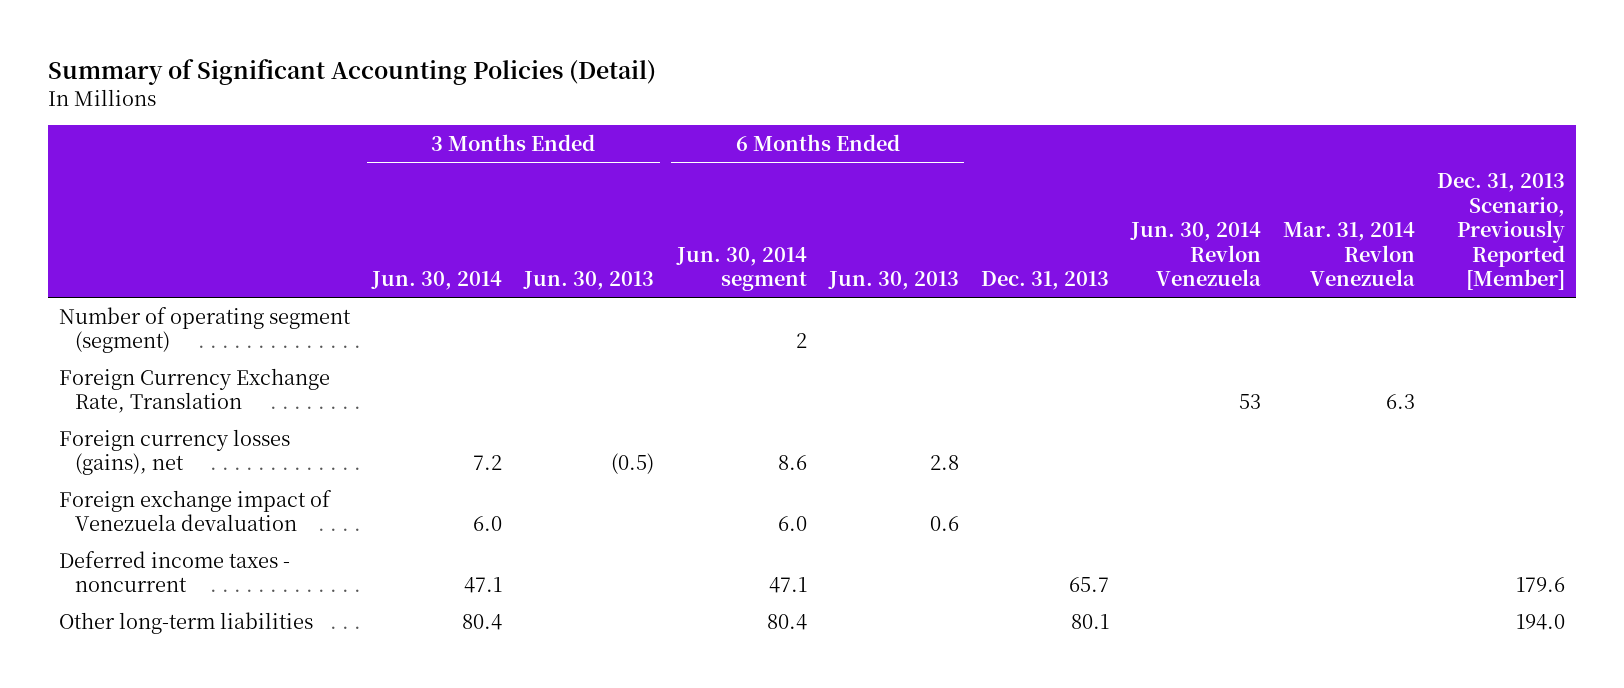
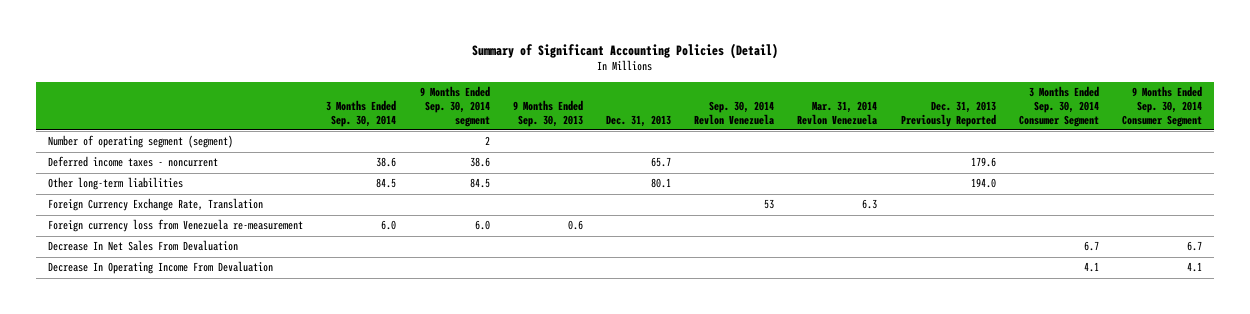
- | 3 Months Ended Jun. 30, 2014 | 3 Months Ended Jun. 30, 2013 | 6 Months Ended Jun. 30, 2014 segment | 6 Months Ended Jun. 30, 2013 | Dec. 31, 2013 | Jun. 30, 2014 Revlon Venezuela | Mar. 31, 2014 Revlon Venezuela | Dec. 31, 2013 Scenario, Previously Reported [Member]
+ | 3 Months Ended Sep. 30, 2014 | 9 Months Ended Sep. 30, 2014 segment | 9 Months Ended Sep. 30, 2013 | Dec. 31, 2013 | Sep. 30, 2014 Revlon Venezuela | Mar. 31, 2014 Revlon Venezuela | Dec. 31, 2013 Previously Reported | 3 Months Ended Sep. 30, 2014 Consumer Segment | 9 Months Ended Sep. 30, 2014 Consumer Segment
- Foreign currency losses (gains), net | 7.2 | (0.5) | 8.6 | 2.8 | | | |
- Foreign exchange impact of Venezuela devaluation | 6.0 | | 6.0 | 0.6 | | | |
moved down: Foreign Currency Exchange Rate, Translation | | | | | 53 | 6.3 | | |
+ Foreign currency loss from Venezuela re-measurement | 6.0 | 6.0 | 0.6 | | | | | |
+ Decrease In Net Sales From Devaluation | | | | | | | | 6.7 | 6.7
+ Decrease In Operating Income From Devaluation | | | | | | | | 4.1 | 4.1

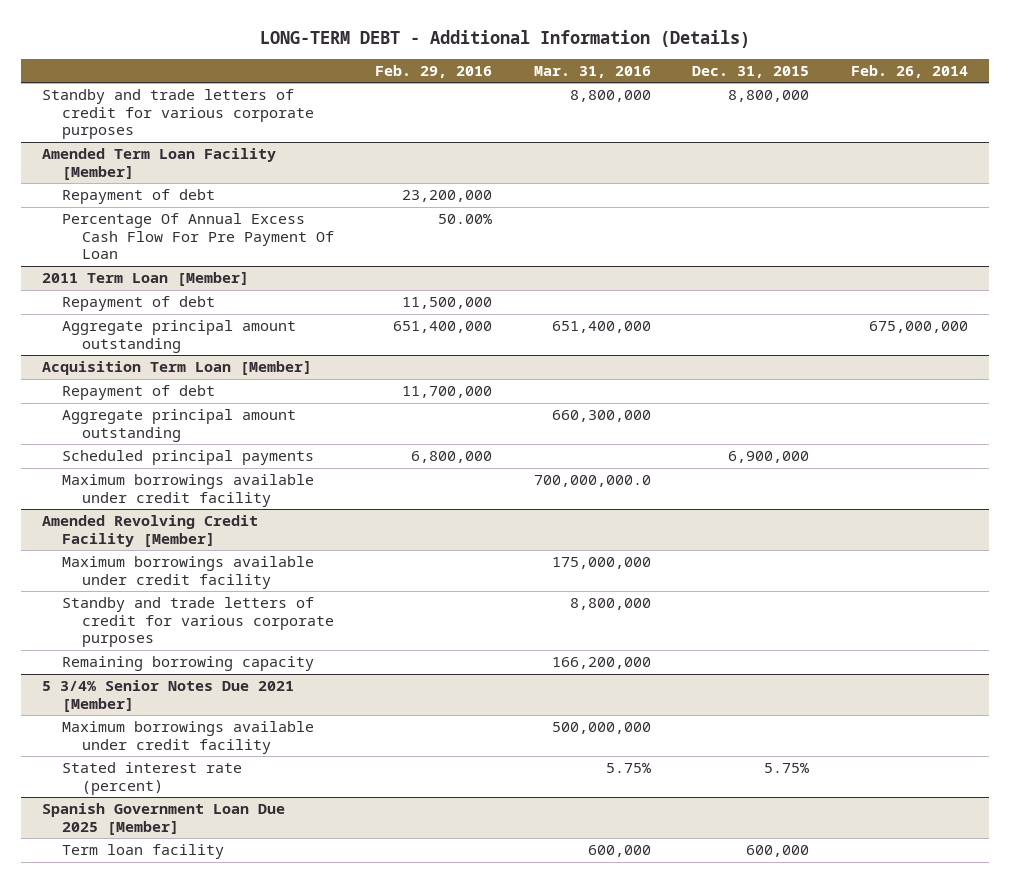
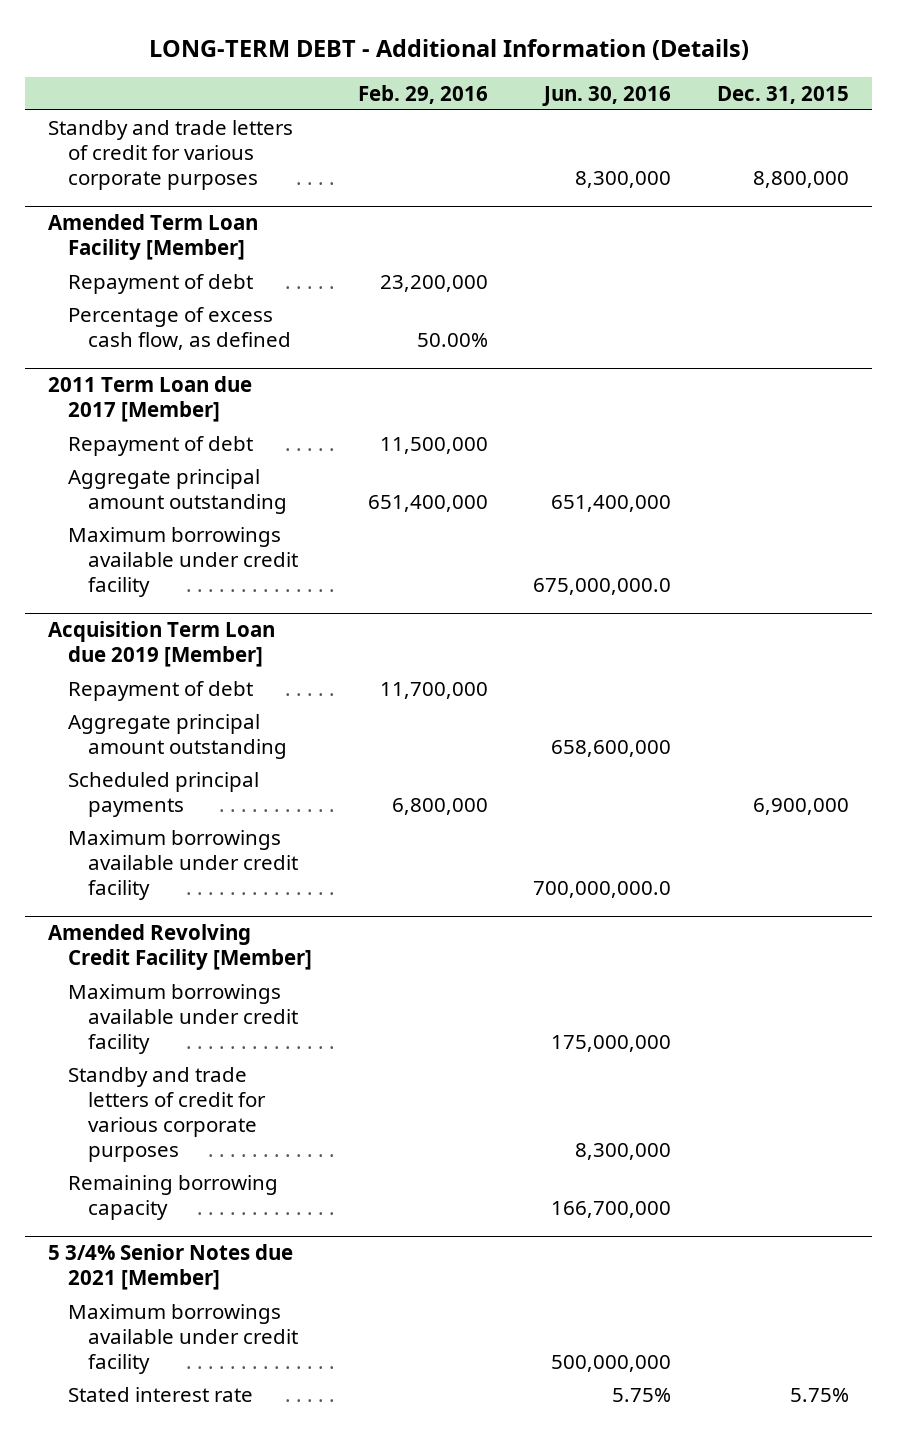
- | Feb. 29, 2016 | Mar. 31, 2016 | Dec. 31, 2015 | Feb. 26, 2014
+ | Feb. 29, 2016 | Jun. 30, 2016 | Dec. 31, 2015
@ Amended Term Loan Facility [Member]
- Percentage Of Annual Excess Cash Flow For Pre Payment Of Loan | 50.00% | | |
- 2011 Term Loan [Member]
@ Amended Term Loan Facility [Member]
+ Percentage of excess cash flow, as defined | 50.00% | |
+ 2011 Term Loan due 2017 [Member]
- Acquisition Term Loan [Member]
+ Maximum borrowings available under credit facility | | 675,000,000.0 |
+ Acquisition Term Loan due 2019 [Member]
- 5 3/4% Senior Notes Due 2021 [Member]
+ 5 3/4% Senior Notes due 2021 [Member]
- Stated interest rate (percent) | | 5.75% | 5.75% |
- Spanish Government Loan Due 2025 [Member]
- Term loan facility | | 600,000 | 600,000 |
+ Stated interest rate | | 5.75% | 5.75%

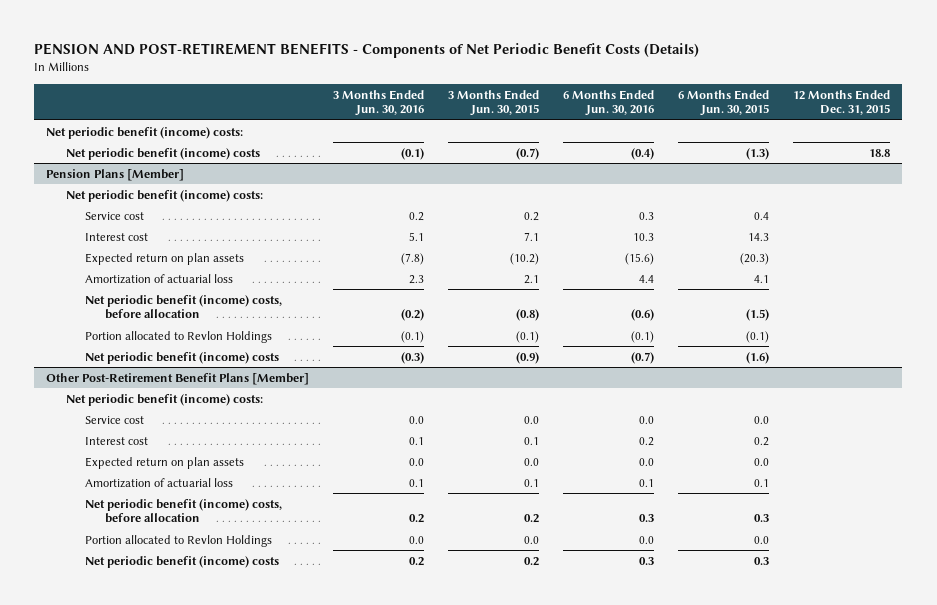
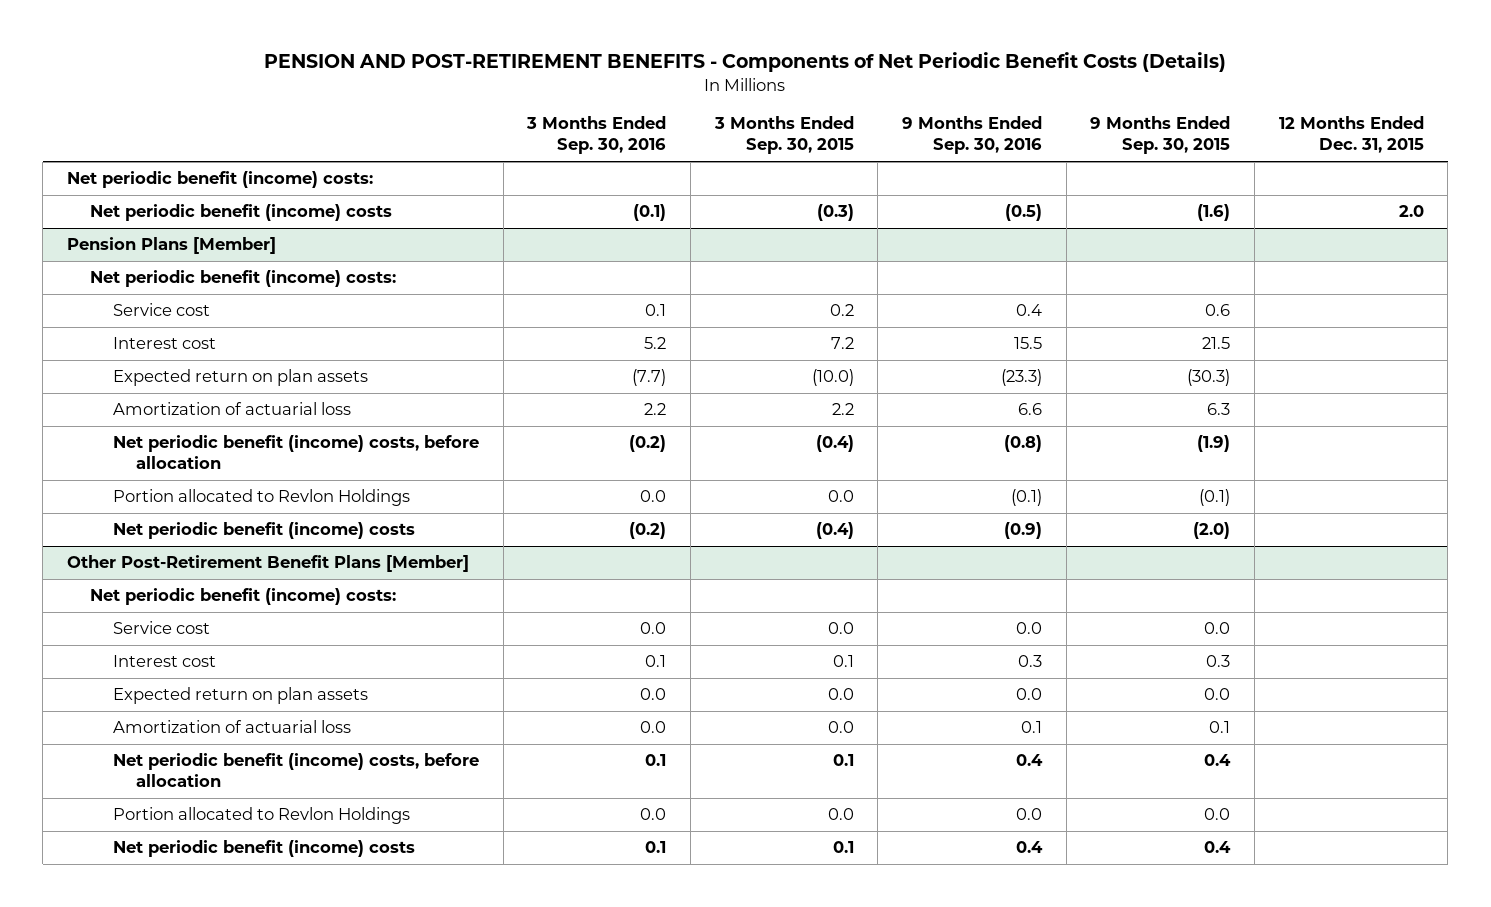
- | 3 Months Ended Jun. 30, 2016 | 3 Months Ended Jun. 30, 2015 | 6 Months Ended Jun. 30, 2016 | 6 Months Ended Jun. 30, 2015 | 12 Months Ended Dec. 31, 2015
+ | 3 Months Ended Sep. 30, 2016 | 3 Months Ended Sep. 30, 2015 | 9 Months Ended Sep. 30, 2016 | 9 Months Ended Sep. 30, 2015 | 12 Months Ended Dec. 31, 2015
- Net periodic benefit (income) costs | (0.1) | (0.7) | (0.4) | (1.3) | 18.8
+ Net periodic benefit (income) costs | (0.1) | (0.3) | (0.5) | (1.6) | 2.0

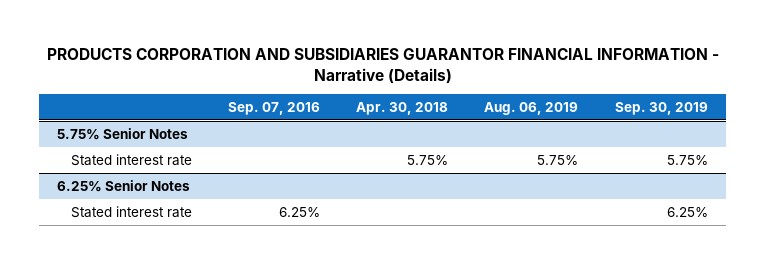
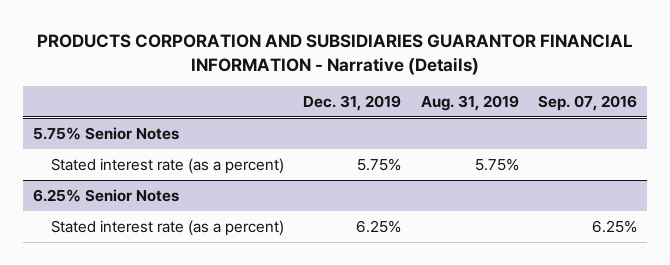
- | Sep. 07, 2016 | Apr. 30, 2018 | Aug. 06, 2019 | Sep. 30, 2019
+ | Dec. 31, 2019 | Aug. 31, 2019 | Sep. 07, 2016
@ 5.75% Senior Notes
- Stated interest rate | | 5.75% | 5.75% | 5.75%
+ Stated interest rate (as a percent) | 5.75% | 5.75% |
@ 6.25% Senior Notes
- Stated interest rate | 6.25% | | | 6.25%
+ Stated interest rate (as a percent) | 6.25% | | 6.25%

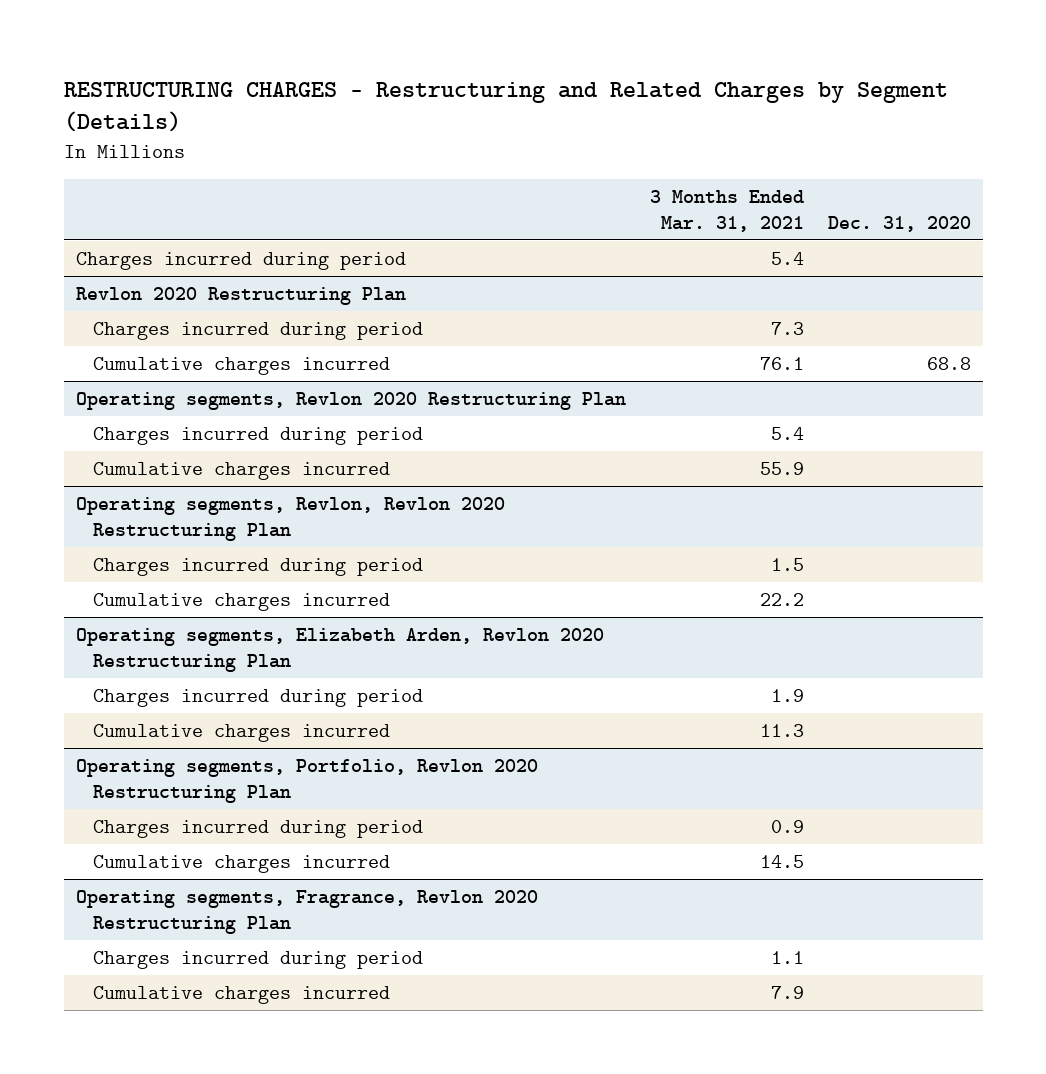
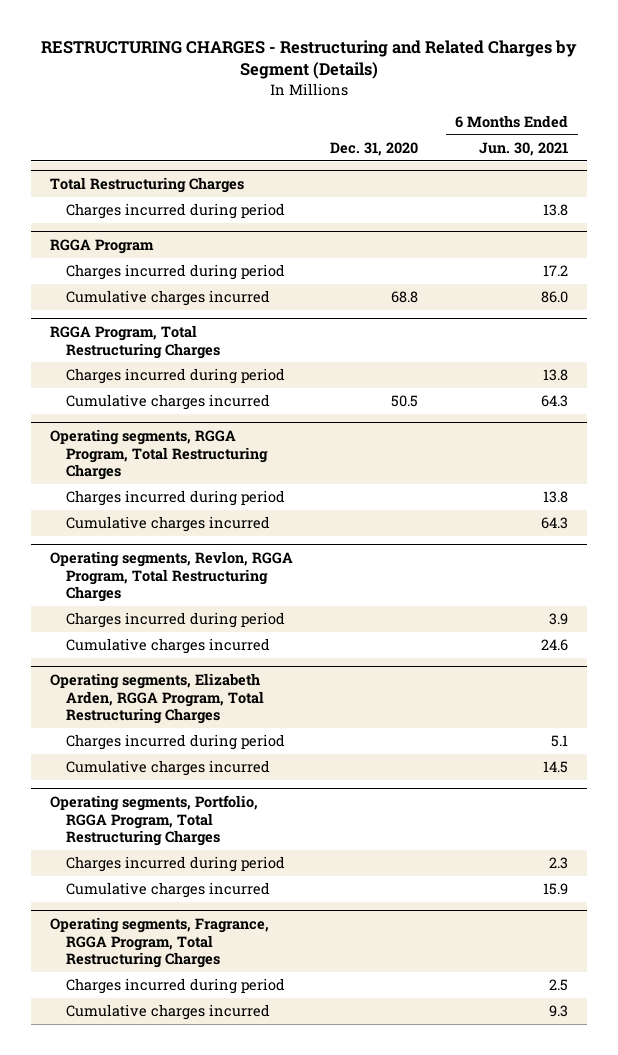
- | 3 Months Ended Mar. 31, 2021 | Dec. 31, 2020
+ | Dec. 31, 2020 | 6 Months Ended Jun. 30, 2021
- Charges incurred during period | 5.4 |
- Revlon 2020 Restructuring Plan
+ Total Restructuring Charges
+ Charges incurred during period | | 13.8
+ RGGA Program
- Operating segments, Revlon 2020 Restructuring Plan
- Charges incurred during period | 5.4 |
- Cumulative charges incurred | 55.9 |
- Operating segments, Revlon, Revlon 2020 Restructuring Plan
- Charges incurred during period | 1.5 |
- Cumulative charges incurred | 22.2 |
- Operating segments, Elizabeth Arden, Revlon 2020 Restructuring Plan
- Charges incurred during period | 1.9 |
- Cumulative charges incurred | 11.3 |
- Operating segments, Portfolio, Revlon 2020 Restructuring Plan
- Charges incurred during period | 0.9 |
- Cumulative charges incurred | 14.5 |
- Operating segments, Fragrance, Revlon 2020 Restructuring Plan
- Charges incurred during period | 1.1 |
- Cumulative charges incurred | 7.9 |
+ RGGA Program, Total Restructuring Charges
+ Charges incurred during period | | 13.8
+ Cumulative charges incurred | 50.5 | 64.3
+ Operating segments, RGGA Program, Total Restructuring Charges
+ Charges incurred during period | | 13.8
+ Cumulative charges incurred | | 64.3
+ Operating segments, Revlon, RGGA Program, Total Restructuring Charges
+ Charges incurred during period | | 3.9
+ Cumulative charges incurred | | 24.6
+ Operating segments, Elizabeth Arden, RGGA Program, Total Restructuring Charges
+ Charges incurred during period | | 5.1
+ Cumulative charges incurred | | 14.5
+ Operating segments, Portfolio, RGGA Program, Total Restructuring Charges
+ Charges incurred during period | | 2.3
+ Cumulative charges incurred | | 15.9
+ Operating segments, Fragrance, RGGA Program, Total Restructuring Charges
+ Charges incurred during period | | 2.5
+ Cumulative charges incurred | | 9.3

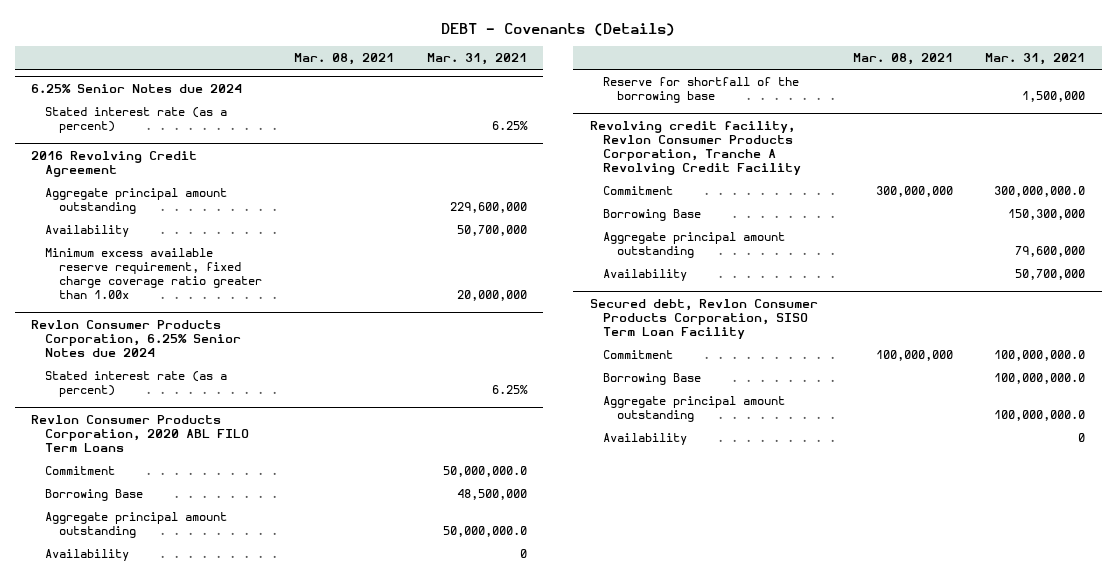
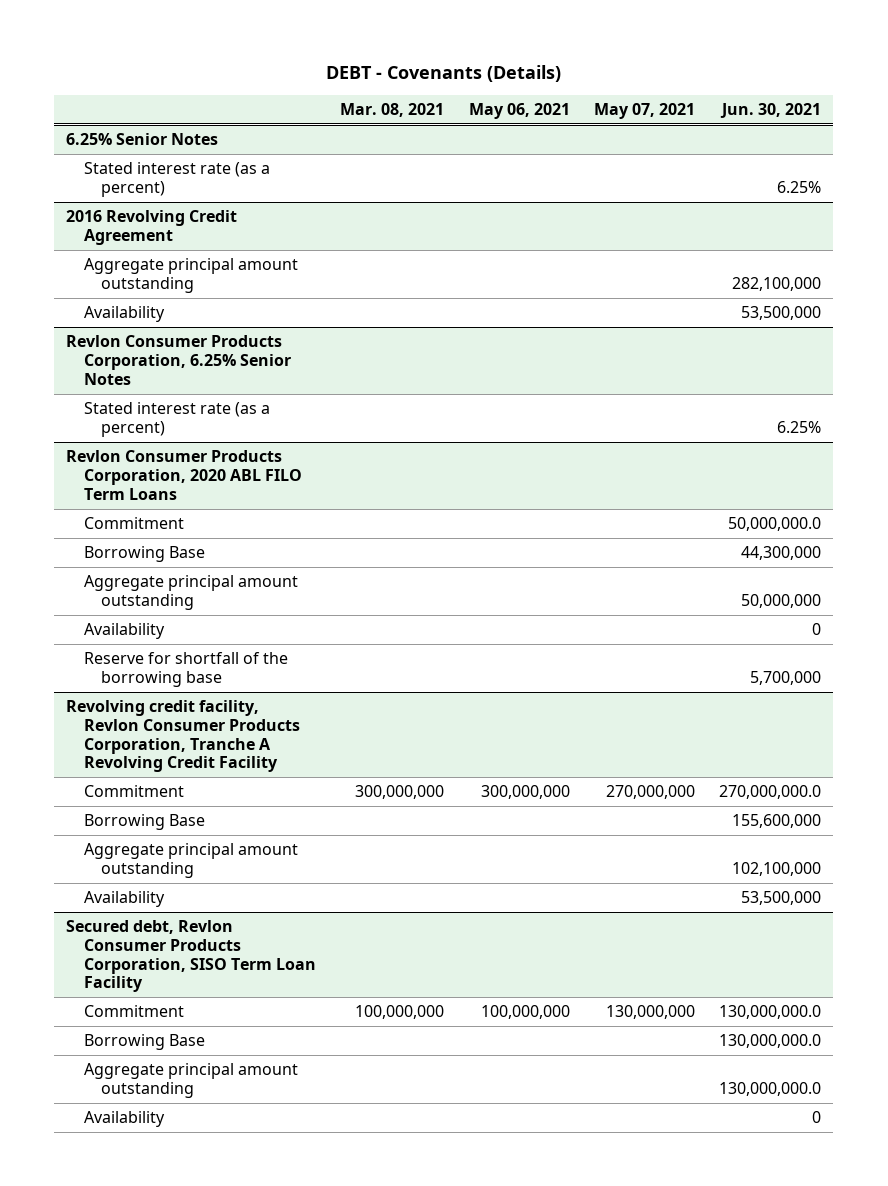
- | Mar. 08, 2021 | Mar. 31, 2021
+ | Mar. 08, 2021 | May 06, 2021 | May 07, 2021 | Jun. 30, 2021
- 6.25% Senior Notes due 2024
+ 6.25% Senior Notes
@ 2016 Revolving Credit Agreement
- Minimum excess available reserve requirement, fixed charge coverage ratio greater than 1.00x | | 20,000,000
- Revlon Consumer Products Corporation, 6.25% Senior Notes due 2024
+ Revlon Consumer Products Corporation, 6.25% Senior Notes

